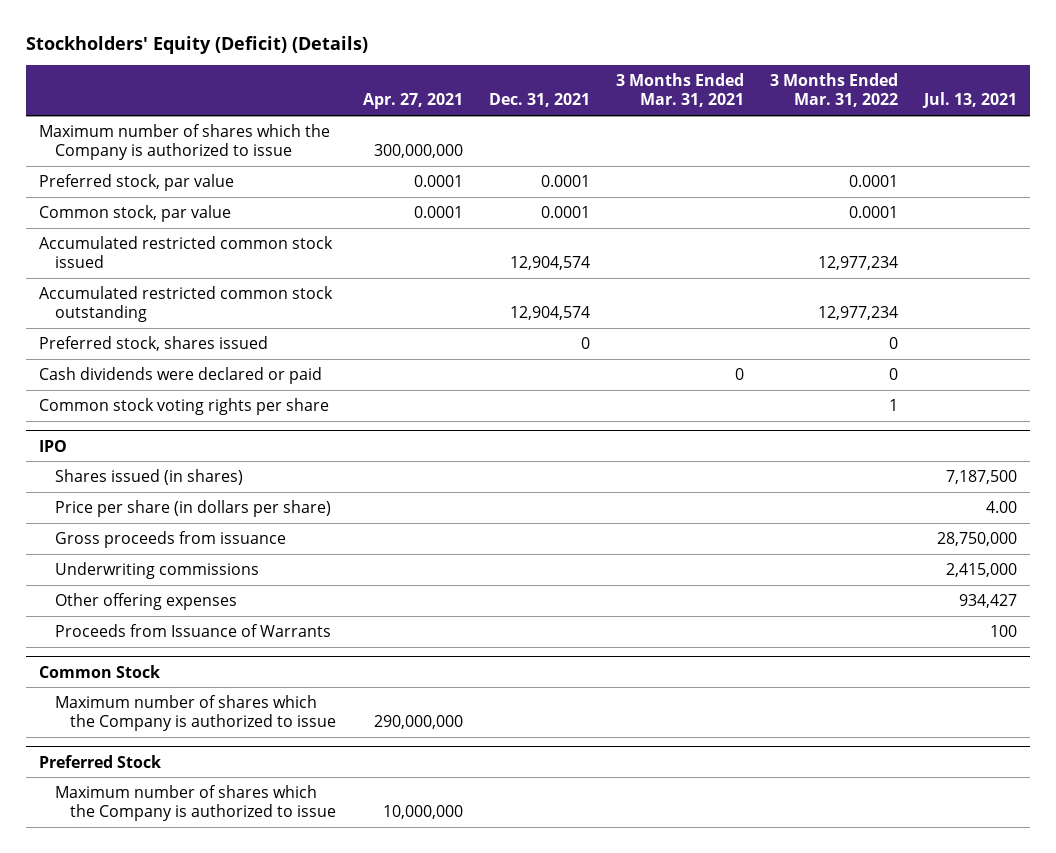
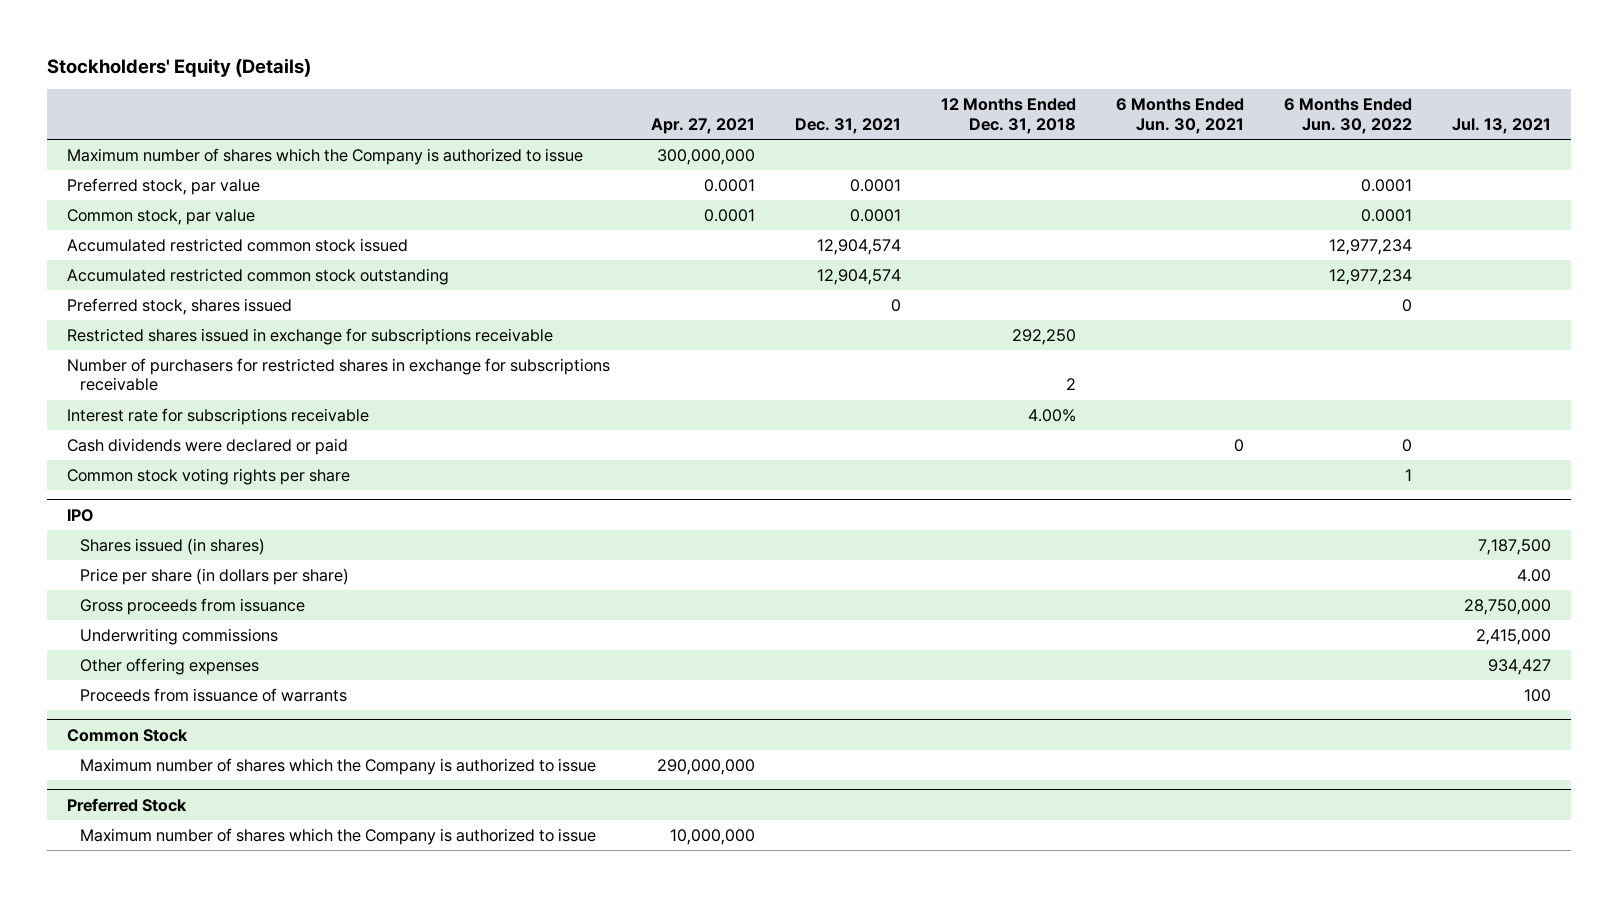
- Stockholders' Equity (Deficit) (Details)
+ Stockholders' Equity (Details)
- | Apr. 27, 2021 | Dec. 31, 2021 | 3 Months Ended Mar. 31, 2021 | 3 Months Ended Mar. 31, 2022 | Jul. 13, 2021
+ | Apr. 27, 2021 | Dec. 31, 2021 | 12 Months Ended Dec. 31, 2018 | 6 Months Ended Jun. 30, 2021 | 6 Months Ended Jun. 30, 2022 | Jul. 13, 2021
+ Restricted shares issued in exchange for subscriptions receivable | | | 292,250 | | |
+ Number of purchasers for restricted shares in exchange for subscriptions receivable | | | 2 | | |
+ Interest rate for subscriptions receivable | | | 4.00% | | |
@ IPO
- Proceeds from Issuance of Warrants | | | | | 100
+ Proceeds from issuance of warrants | | | | | | 100

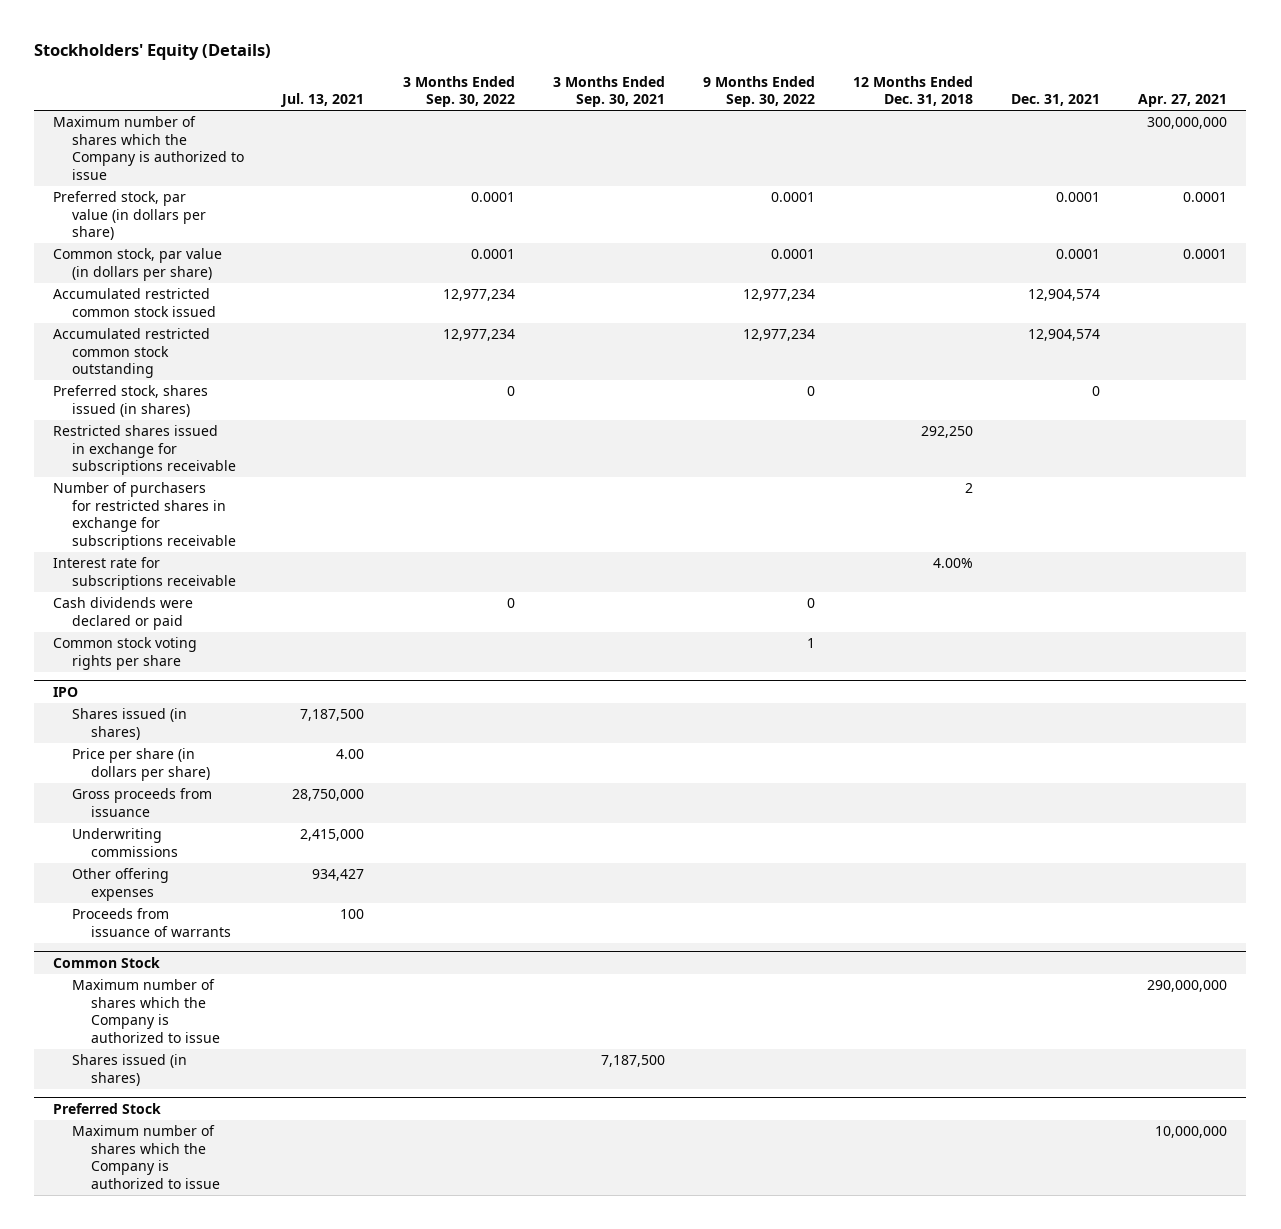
- | Apr. 27, 2021 | Dec. 31, 2021 | 12 Months Ended Dec. 31, 2018 | 6 Months Ended Jun. 30, 2021 | 6 Months Ended Jun. 30, 2022 | Jul. 13, 2021
+ | Jul. 13, 2021 | 3 Months Ended Sep. 30, 2022 | 3 Months Ended Sep. 30, 2021 | 9 Months Ended Sep. 30, 2022 | 12 Months Ended Dec. 31, 2018 | Dec. 31, 2021 | Apr. 27, 2021
- Preferred stock, par value | 0.0001 | 0.0001 | | | 0.0001 |
- Common stock, par value | 0.0001 | 0.0001 | | | 0.0001 |
+ Preferred stock, par value (in dollars per share) | | 0.0001 | | 0.0001 | | 0.0001 | 0.0001
+ Common stock, par value (in dollars per share) | | 0.0001 | | 0.0001 | | 0.0001 | 0.0001
- Preferred stock, shares issued | | 0 | | | 0 |
+ Preferred stock, shares issued (in shares) | | 0 | | 0 | | 0 |
@ Common Stock
+ Shares issued (in shares) | | | 7,187,500 | | | |

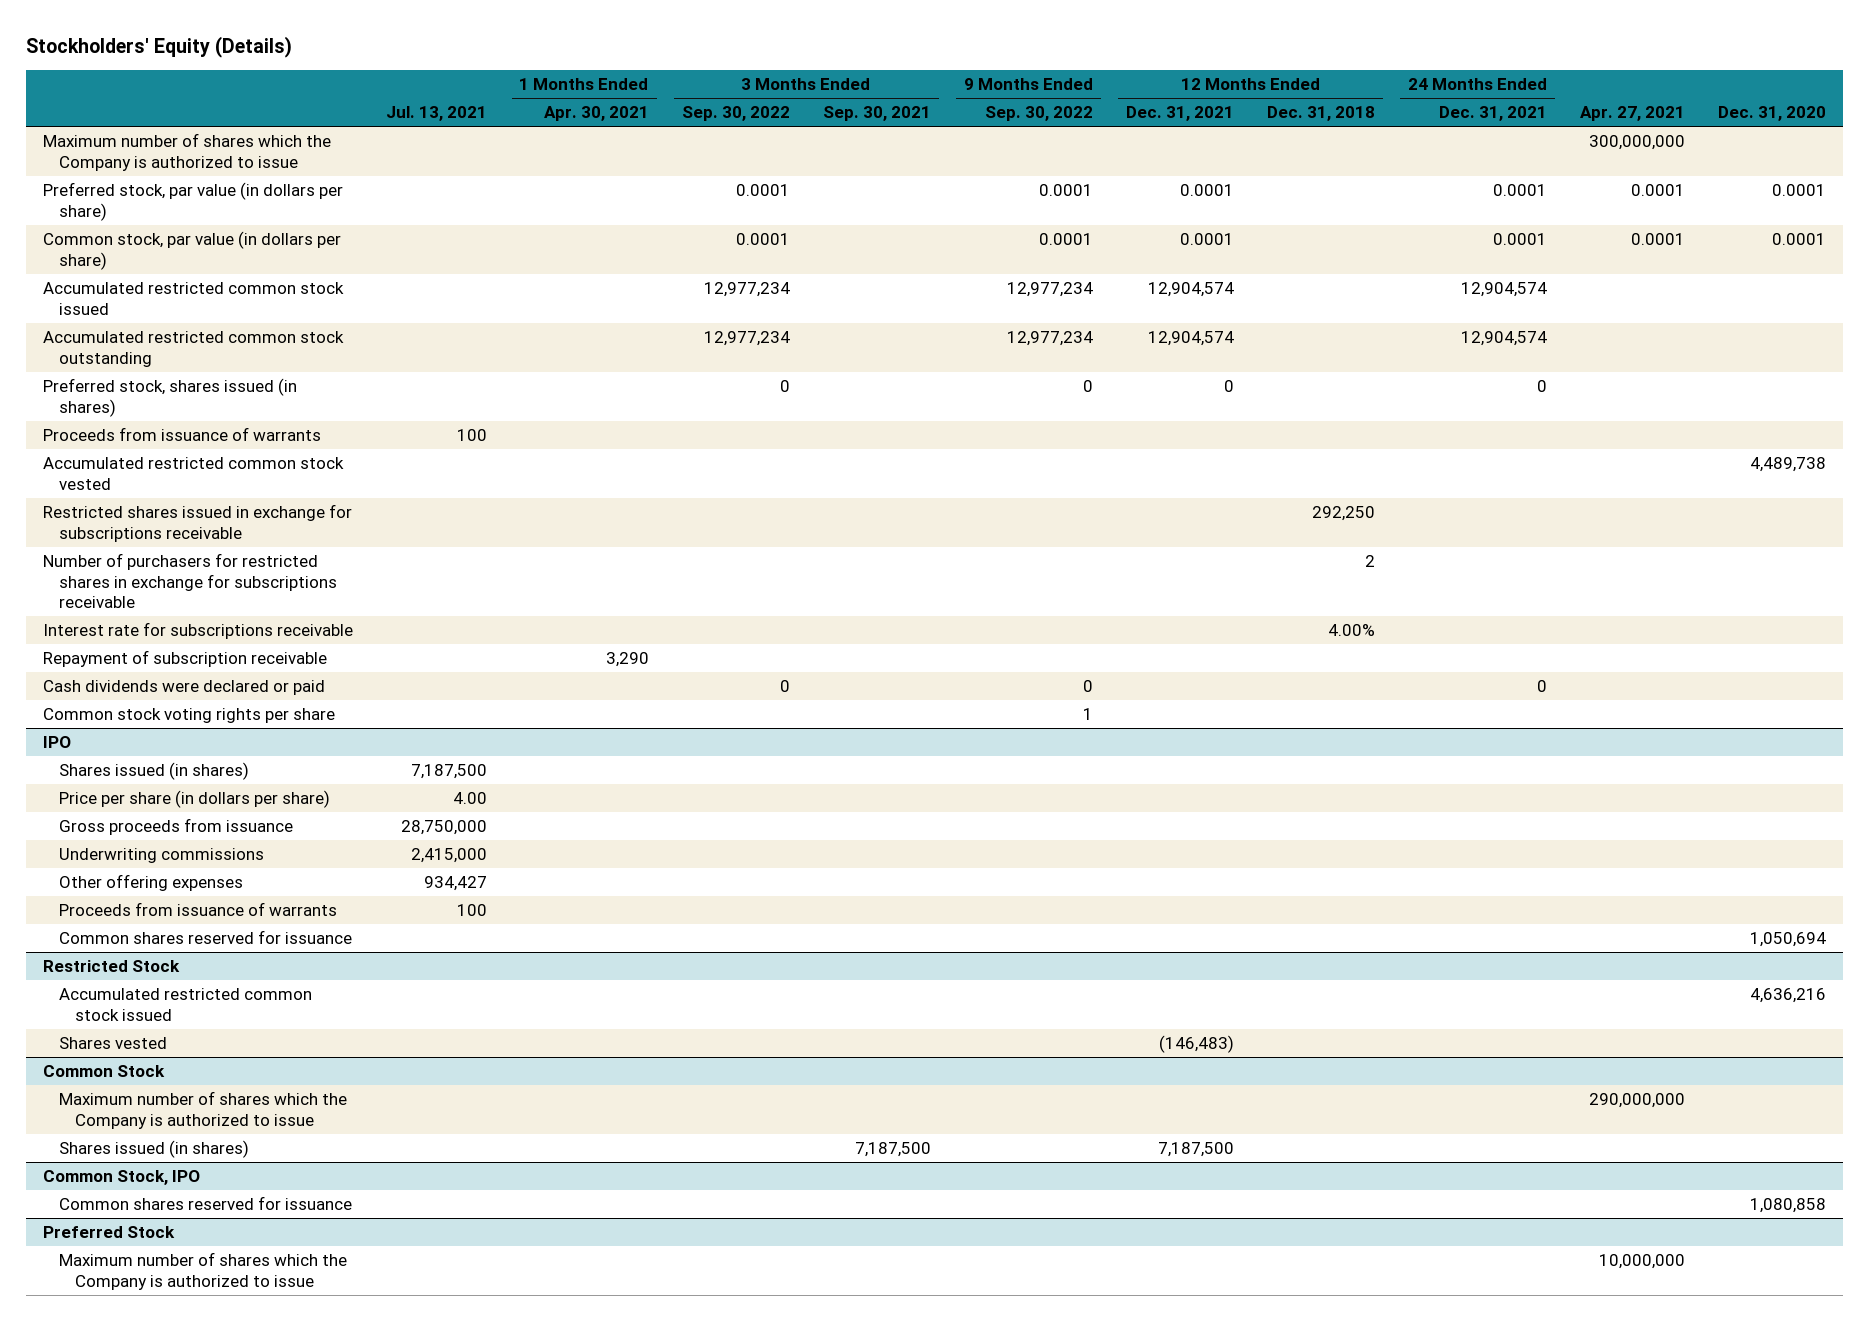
- | Jul. 13, 2021 | 3 Months Ended Sep. 30, 2022 | 3 Months Ended Sep. 30, 2021 | 9 Months Ended Sep. 30, 2022 | 12 Months Ended Dec. 31, 2018 | Dec. 31, 2021 | Apr. 27, 2021
+ | Jul. 13, 2021 | 1 Months Ended Apr. 30, 2021 | 3 Months Ended Sep. 30, 2022 | 3 Months Ended Sep. 30, 2021 | 9 Months Ended Sep. 30, 2022 | 12 Months Ended Dec. 31, 2021 | 12 Months Ended Dec. 31, 2018 | 24 Months Ended Dec. 31, 2021 | Apr. 27, 2021 | Dec. 31, 2020
+ Proceeds from issuance of warrants | 100 | | | | | | | | |
+ Accumulated restricted common stock vested | | | | | | | | | | 4,489,738
+ Repayment of subscription receivable | | 3,290 | | | | | | | |
@ IPO
+ Common shares reserved for issuance | | | | | | | | | | 1,050,694
+ Restricted Stock
+ Accumulated restricted common stock issued | | | | | | | | | | 4,636,216
+ Shares vested | | | | | | (146,483) | | | |
+ Common Stock, IPO
+ Common shares reserved for issuance | | | | | | | | | | 1,080,858

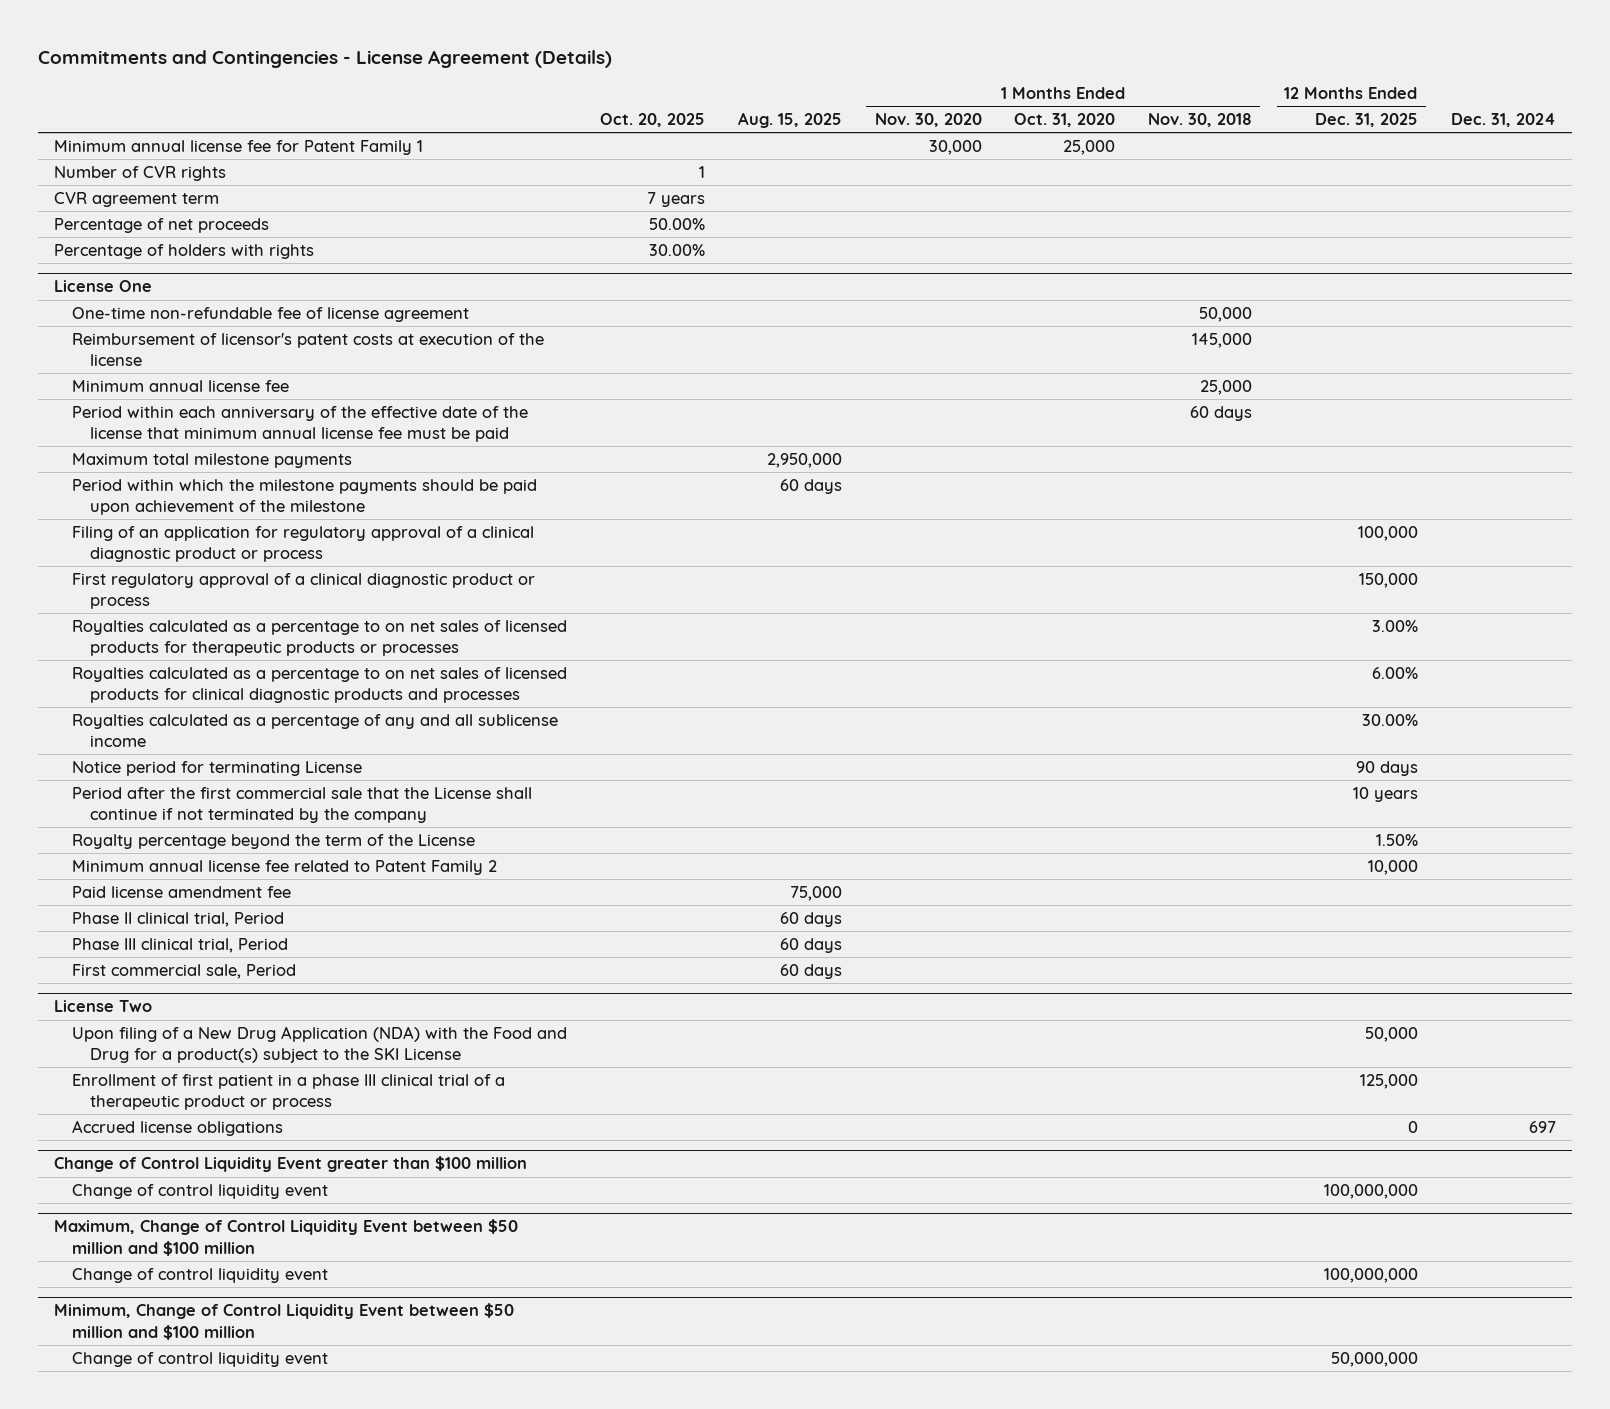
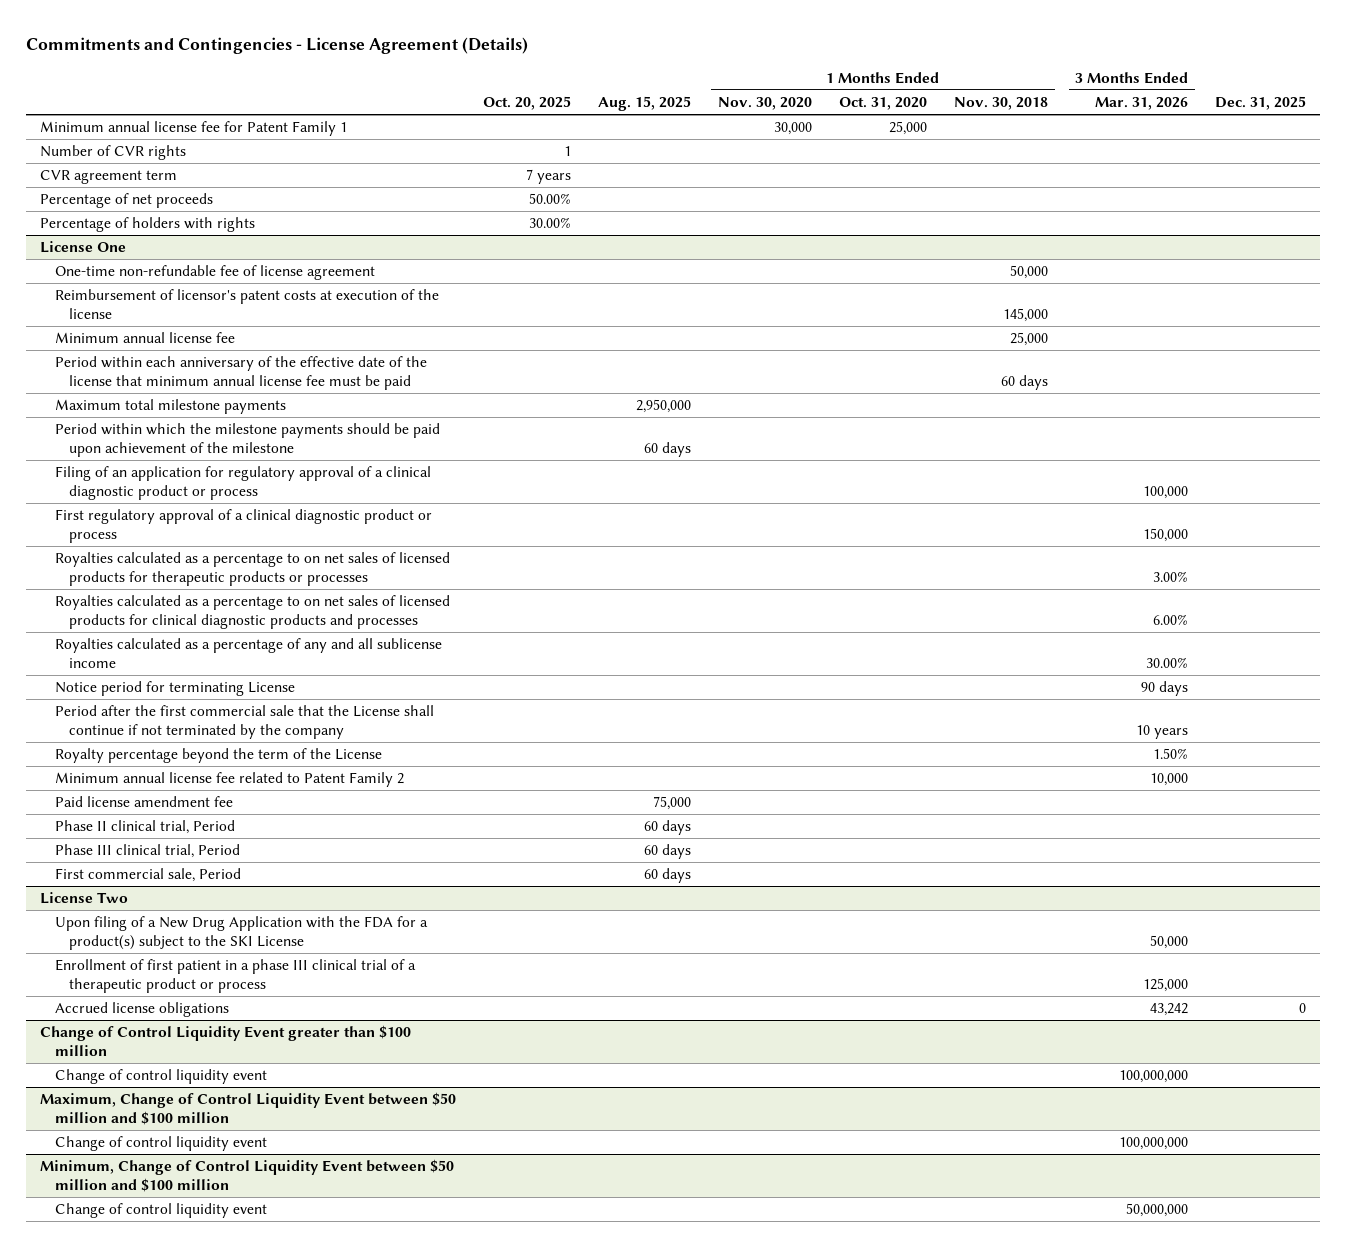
- | Oct. 20, 2025 | Aug. 15, 2025 | 1 Months Ended Nov. 30, 2020 | 1 Months Ended Oct. 31, 2020 | 1 Months Ended Nov. 30, 2018 | 12 Months Ended Dec. 31, 2025 | Dec. 31, 2024
+ | Oct. 20, 2025 | Aug. 15, 2025 | 1 Months Ended Nov. 30, 2020 | 1 Months Ended Oct. 31, 2020 | 1 Months Ended Nov. 30, 2018 | 3 Months Ended Mar. 31, 2026 | Dec. 31, 2025
@ License Two
- Upon filing of a New Drug Application (NDA) with the Food and Drug for a product(s) subject to the SKI License | | | | | | 50,000 |
+ Upon filing of a New Drug Application with the FDA for a product(s) subject to the SKI License | | | | | | 50,000 |

